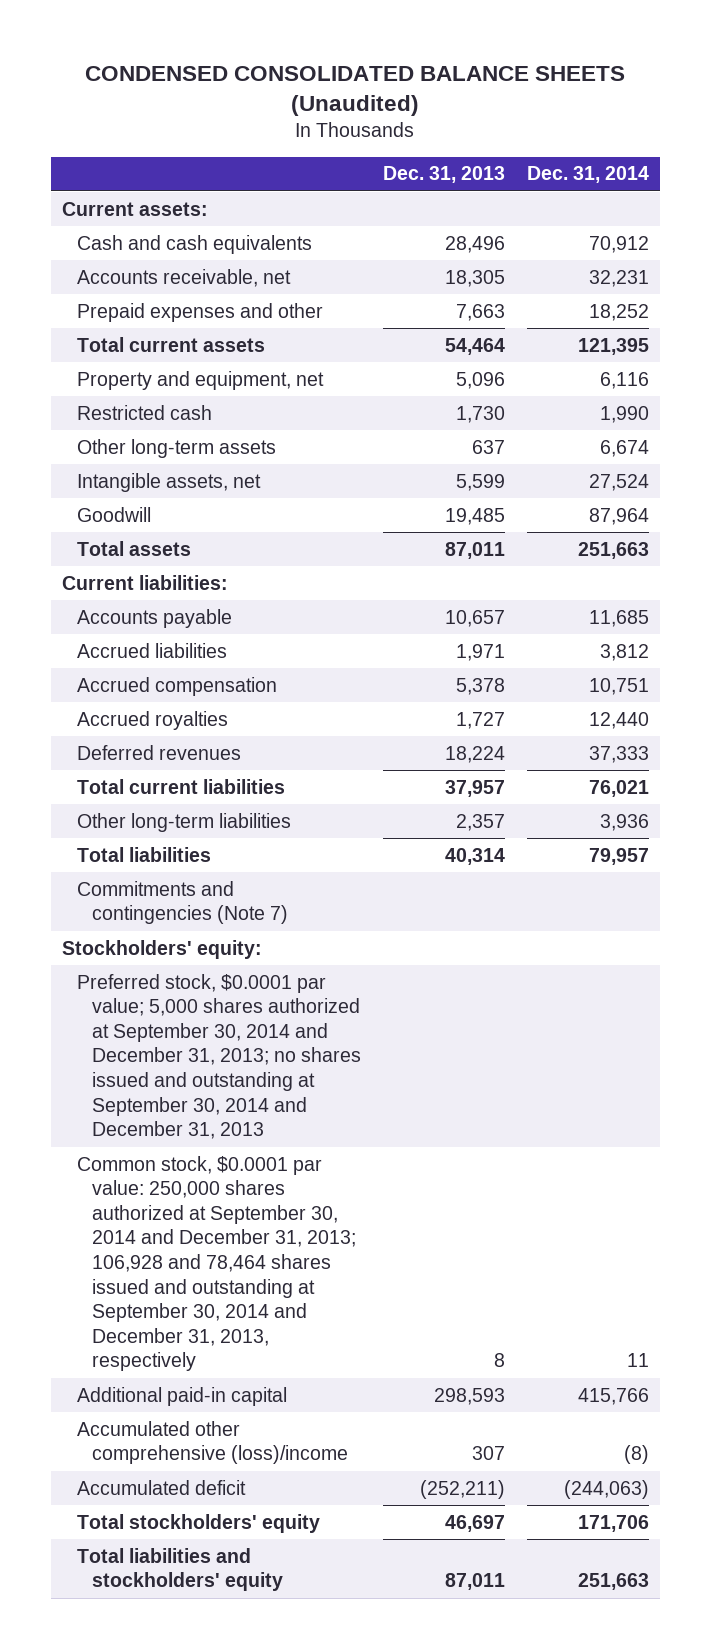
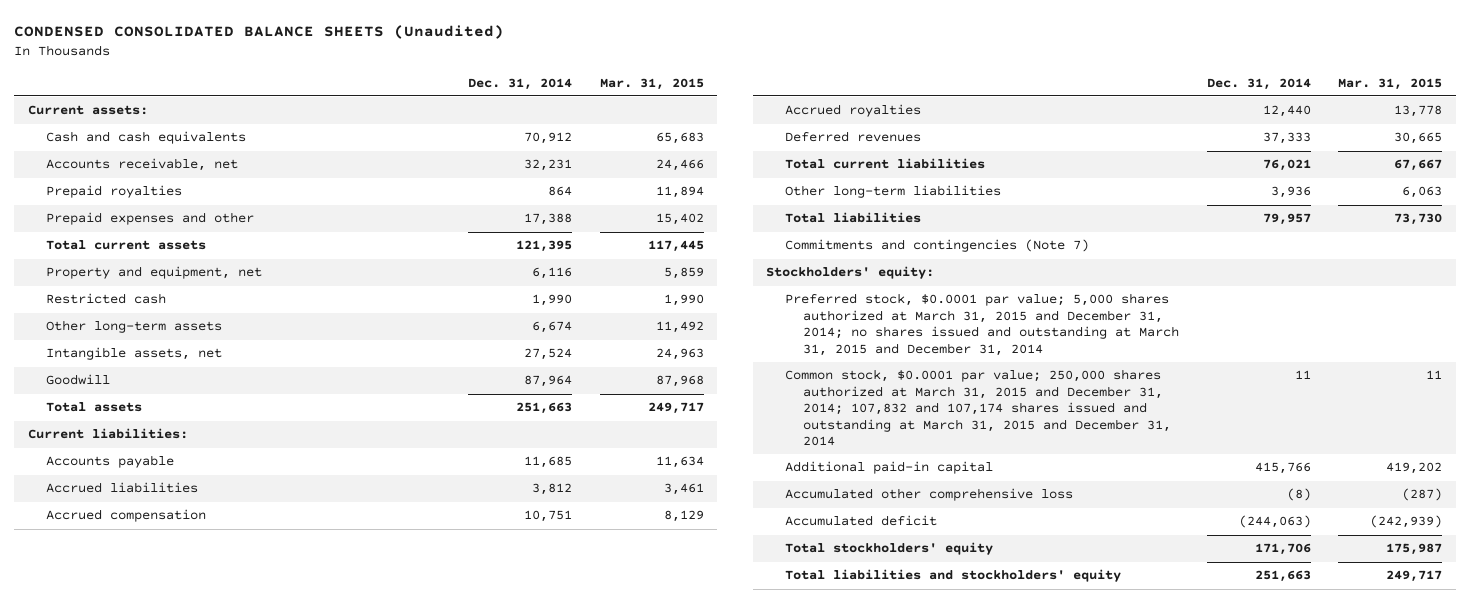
- | Dec. 31, 2013 | Dec. 31, 2014
+ | Dec. 31, 2014 | Mar. 31, 2015
- Prepaid expenses and other | 7,663 | 18,252
+ Prepaid royalties | 864 | 11,894
+ Prepaid expenses and other | 17,388 | 15,402
- Preferred stock, $0.0001 par value; 5,000 shares authorized at September 30, 2014 and December 31, 2013; no shares issued and outstanding at September 30, 2014 and December 31, 2013
- Common stock, $0.0001 par value: 250,000 shares authorized at September 30, 2014 and December 31, 2013; 106,928 and 78,464 shares issued and outstanding at September 30, 2014 and December 31, 2013, respectively | 8 | 11
+ Preferred stock, $0.0001 par value; 5,000 shares authorized at March 31, 2015 and December 31, 2014; no shares issued and outstanding at March 31, 2015 and December 31, 2014
+ Common stock, $0.0001 par value; 250,000 shares authorized at March 31, 2015 and December 31, 2014; 107,832 and 107,174 shares issued and outstanding at March 31, 2015 and December 31, 2014 | 11 | 11
- Accumulated other comprehensive (loss)/income | 307 | (8)
+ Accumulated other comprehensive loss | (8) | (287)

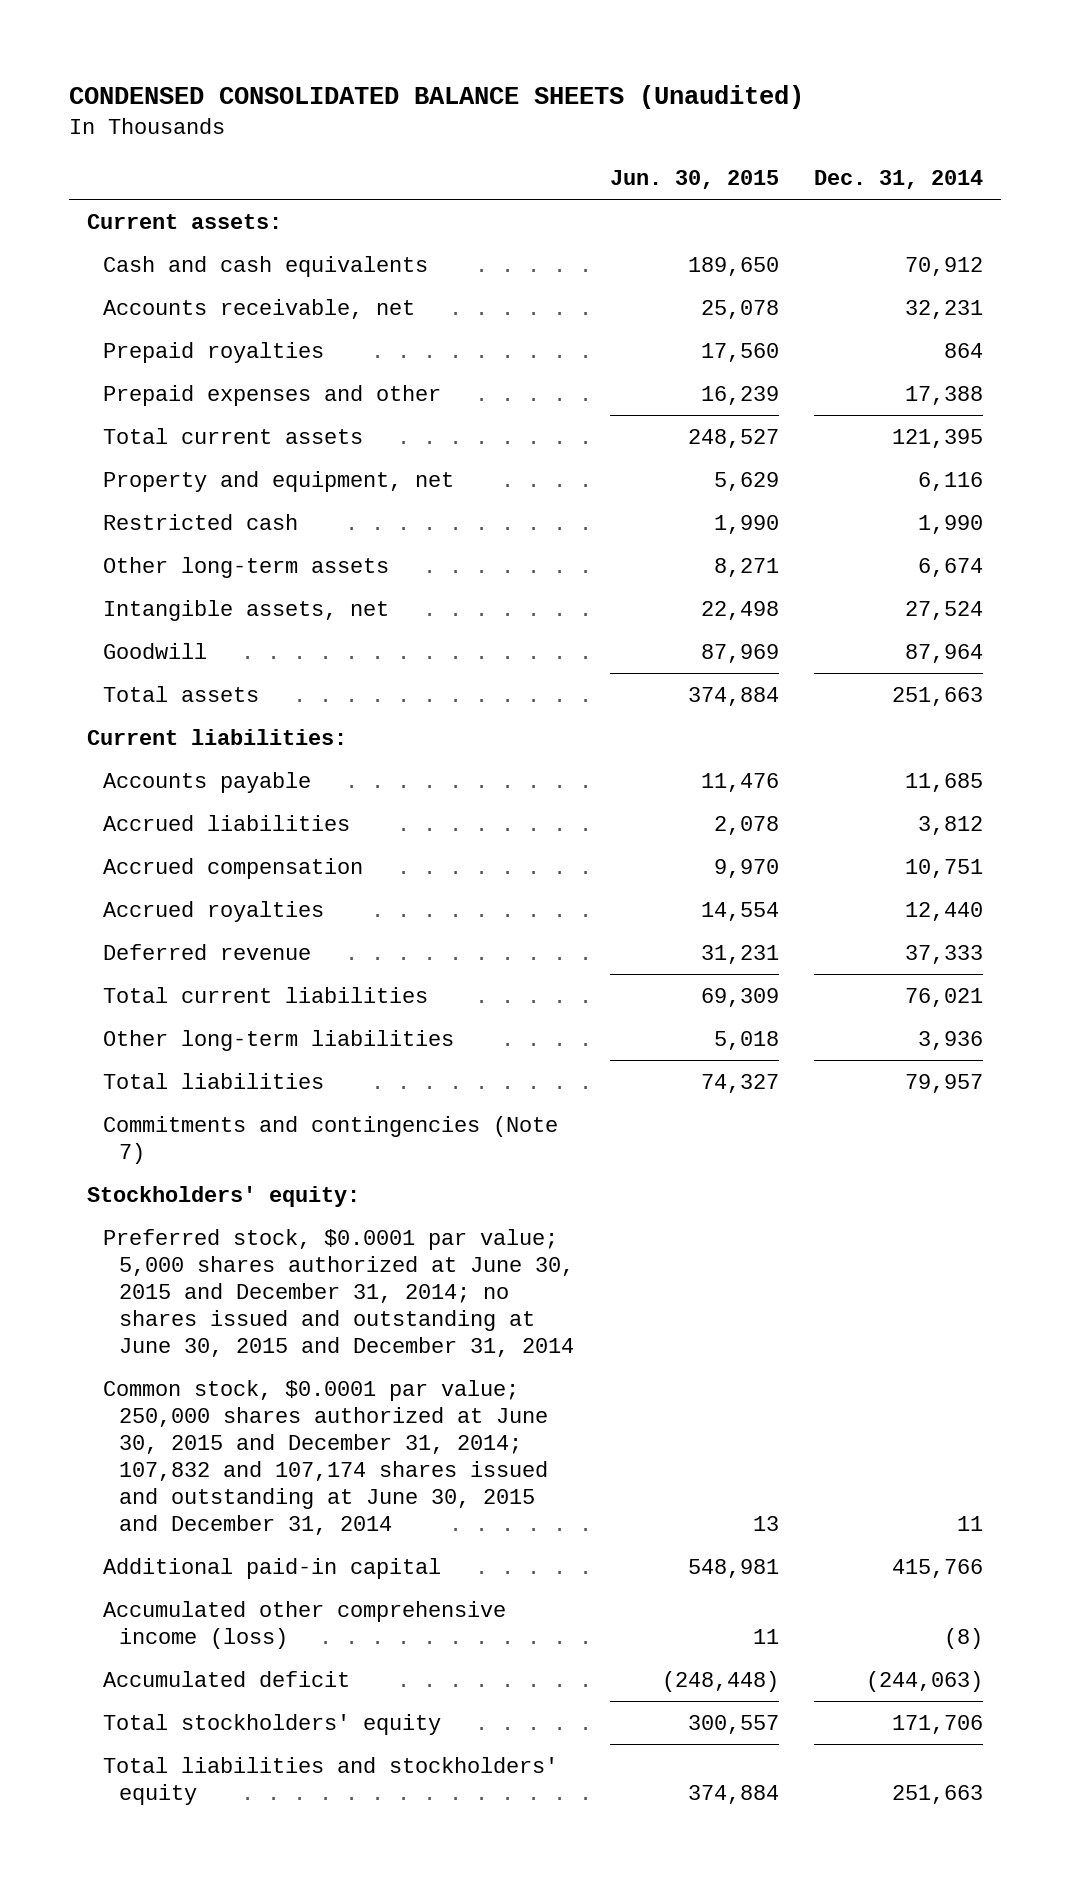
- | Dec. 31, 2014 | Mar. 31, 2015
+ | Jun. 30, 2015 | Dec. 31, 2014
- Deferred revenues | 37,333 | 30,665
+ Deferred revenue | 31,231 | 37,333
- Preferred stock, $0.0001 par value; 5,000 shares authorized at March 31, 2015 and December 31, 2014; no shares issued and outstanding at March 31, 2015 and December 31, 2014
- Common stock, $0.0001 par value; 250,000 shares authorized at March 31, 2015 and December 31, 2014; 107,832 and 107,174 shares issued and outstanding at March 31, 2015 and December 31, 2014 | 11 | 11
+ Preferred stock, $0.0001 par value; 5,000 shares authorized at June 30, 2015 and December 31, 2014; no shares issued and outstanding at June 30, 2015 and December 31, 2014
+ Common stock, $0.0001 par value; 250,000 shares authorized at June 30, 2015 and December 31, 2014; 107,832 and 107,174 shares issued and outstanding at June 30, 2015 and December 31, 2014 | 13 | 11
- Accumulated other comprehensive loss | (8) | (287)
+ Accumulated other comprehensive income (loss) | 11 | (8)

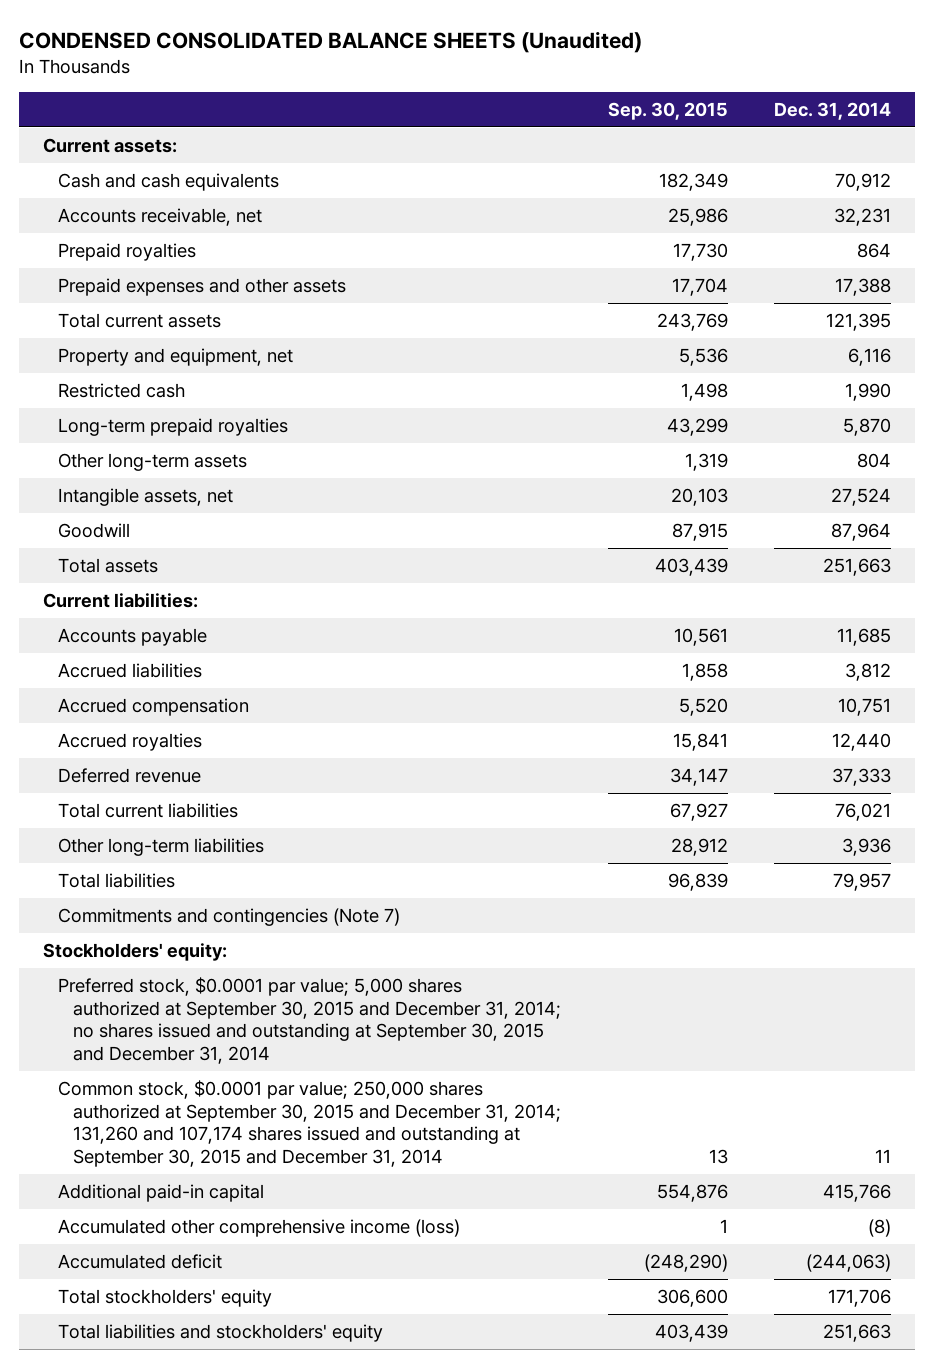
- | Jun. 30, 2015 | Dec. 31, 2014
+ | Sep. 30, 2015 | Dec. 31, 2014
- Prepaid expenses and other | 16,239 | 17,388
+ Prepaid expenses and other assets | 17,704 | 17,388
- Other long-term assets | 8,271 | 6,674
+ Long-term prepaid royalties | 43,299 | 5,870
+ Other long-term assets | 1,319 | 804
- Preferred stock, $0.0001 par value; 5,000 shares authorized at June 30, 2015 and December 31, 2014; no shares issued and outstanding at June 30, 2015 and December 31, 2014
- Common stock, $0.0001 par value; 250,000 shares authorized at June 30, 2015 and December 31, 2014; 107,832 and 107,174 shares issued and outstanding at June 30, 2015 and December 31, 2014 | 13 | 11
+ Preferred stock, $0.0001 par value; 5,000 shares authorized at September 30, 2015 and December 31, 2014; no shares issued and outstanding at September 30, 2015 and December 31, 2014
+ Common stock, $0.0001 par value; 250,000 shares authorized at September 30, 2015 and December 31, 2014; 131,260 and 107,174 shares issued and outstanding at September 30, 2015 and December 31, 2014 | 13 | 11

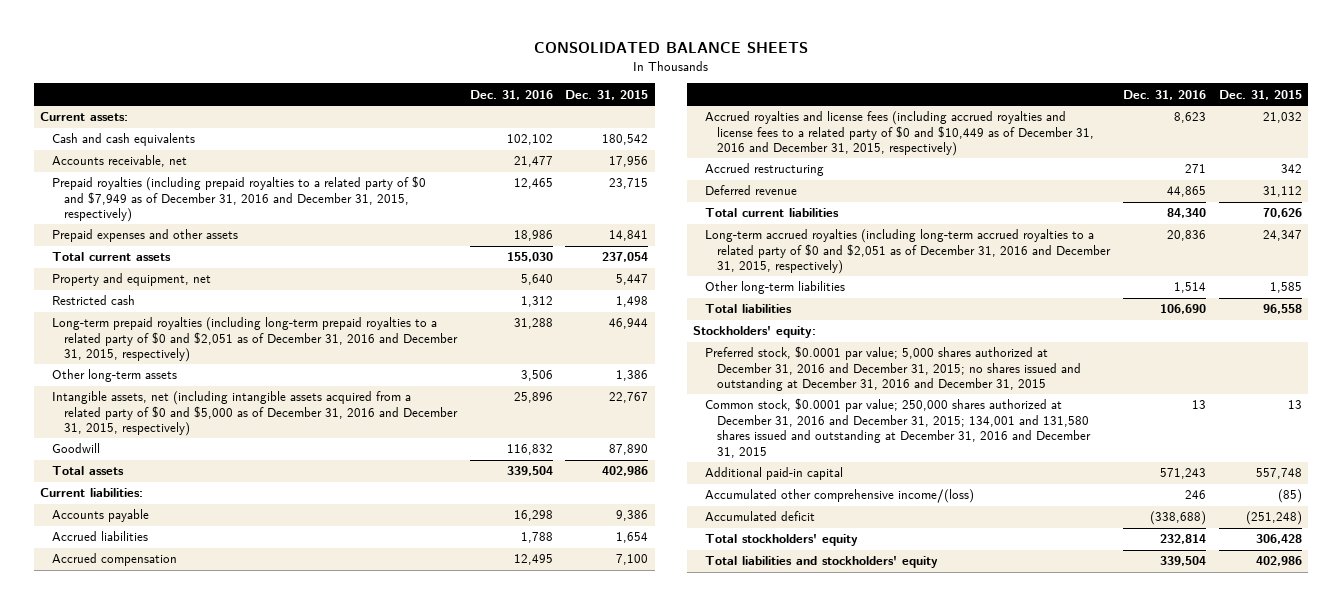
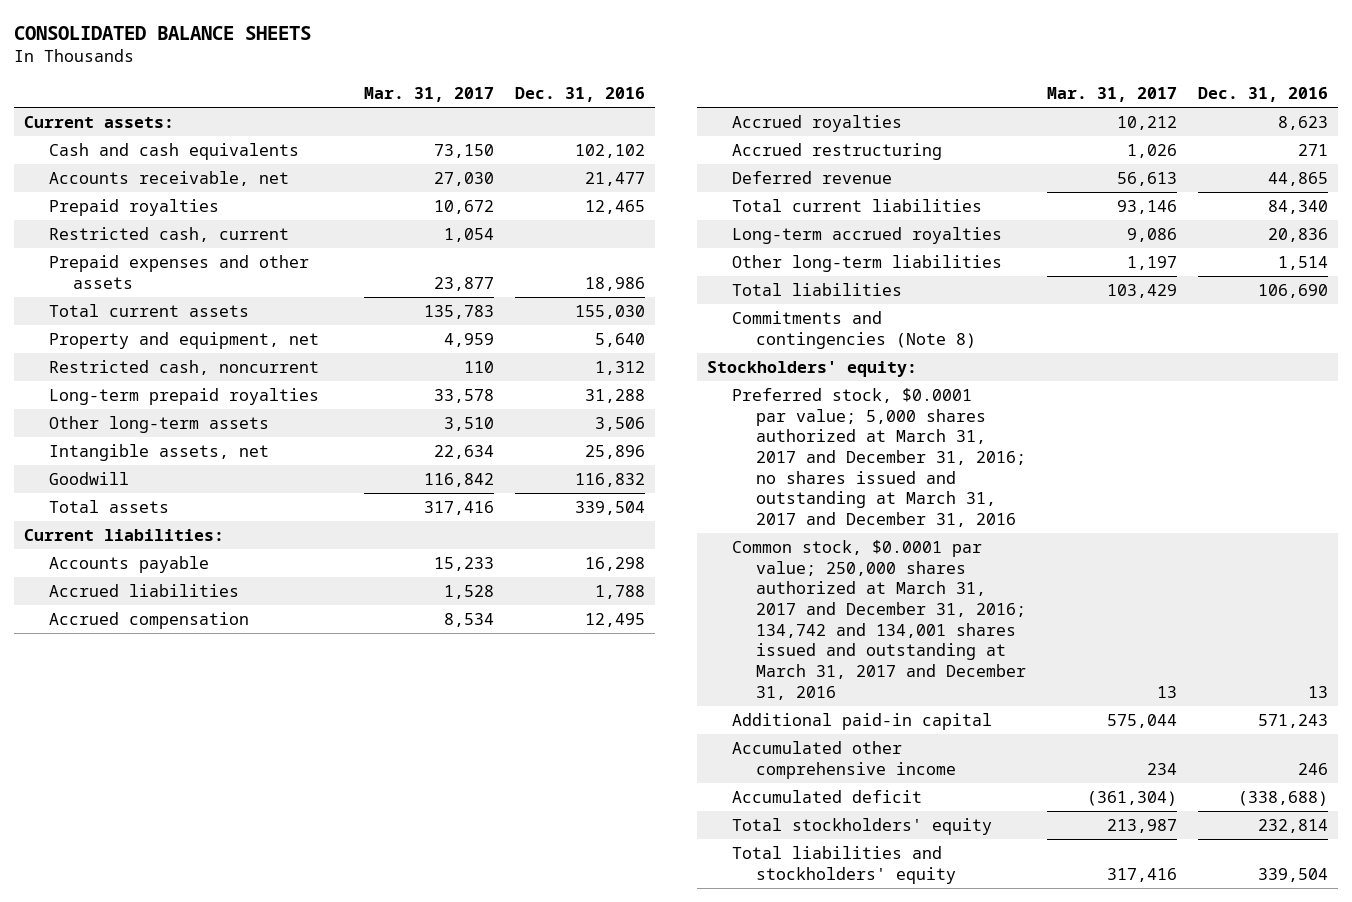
- | Dec. 31, 2016 | Dec. 31, 2015
+ | Mar. 31, 2017 | Dec. 31, 2016
- Prepaid royalties (including prepaid royalties to a related party of $0 and $7,949 as of December 31, 2016 and December 31, 2015, respectively) | 12,465 | 23,715
+ Prepaid royalties | 10,672 | 12,465
+ Restricted cash, current | 1,054 |
- Restricted cash | 1,312 | 1,498
- Long-term prepaid royalties (including long-term prepaid royalties to a related party of $0 and $2,051 as of December 31, 2016 and December 31, 2015, respectively) | 31,288 | 46,944
+ Restricted cash, noncurrent | 110 | 1,312
+ Long-term prepaid royalties | 33,578 | 31,288
- Intangible assets, net (including intangible assets acquired from a related party of $0 and $5,000 as of December 31, 2016 and December 31, 2015, respectively) | 25,896 | 22,767
+ Intangible assets, net | 22,634 | 25,896
- Accrued royalties and license fees (including accrued royalties and license fees to a related party of $0 and $10,449 as of December 31, 2016 and December 31, 2015, respectively) | 8,623 | 21,032
+ Accrued royalties | 10,212 | 8,623
- Long-term accrued royalties (including long-term accrued royalties to a related party of $0 and $2,051 as of December 31, 2016 and December 31, 2015, respectively) | 20,836 | 24,347
+ Long-term accrued royalties | 9,086 | 20,836
+ Commitments and contingencies (Note 8)
- Preferred stock, $0.0001 par value; 5,000 shares authorized at December 31, 2016 and December 31, 2015; no shares issued and outstanding at December 31, 2016 and December 31, 2015
- Common stock, $0.0001 par value; 250,000 shares authorized at December 31, 2016 and December 31, 2015; 134,001 and 131,580 shares issued and outstanding at December 31, 2016 and December 31, 2015 | 13 | 13
+ Preferred stock, $0.0001 par value; 5,000 shares authorized at March 31, 2017 and December 31, 2016; no shares issued and outstanding at March 31, 2017 and December 31, 2016
+ Common stock, $0.0001 par value; 250,000 shares authorized at March 31, 2017 and December 31, 2016; 134,742 and 134,001 shares issued and outstanding at March 31, 2017 and December 31, 2016 | 13 | 13
- Accumulated other comprehensive income/(loss) | 246 | (85)
+ Accumulated other comprehensive income | 234 | 246

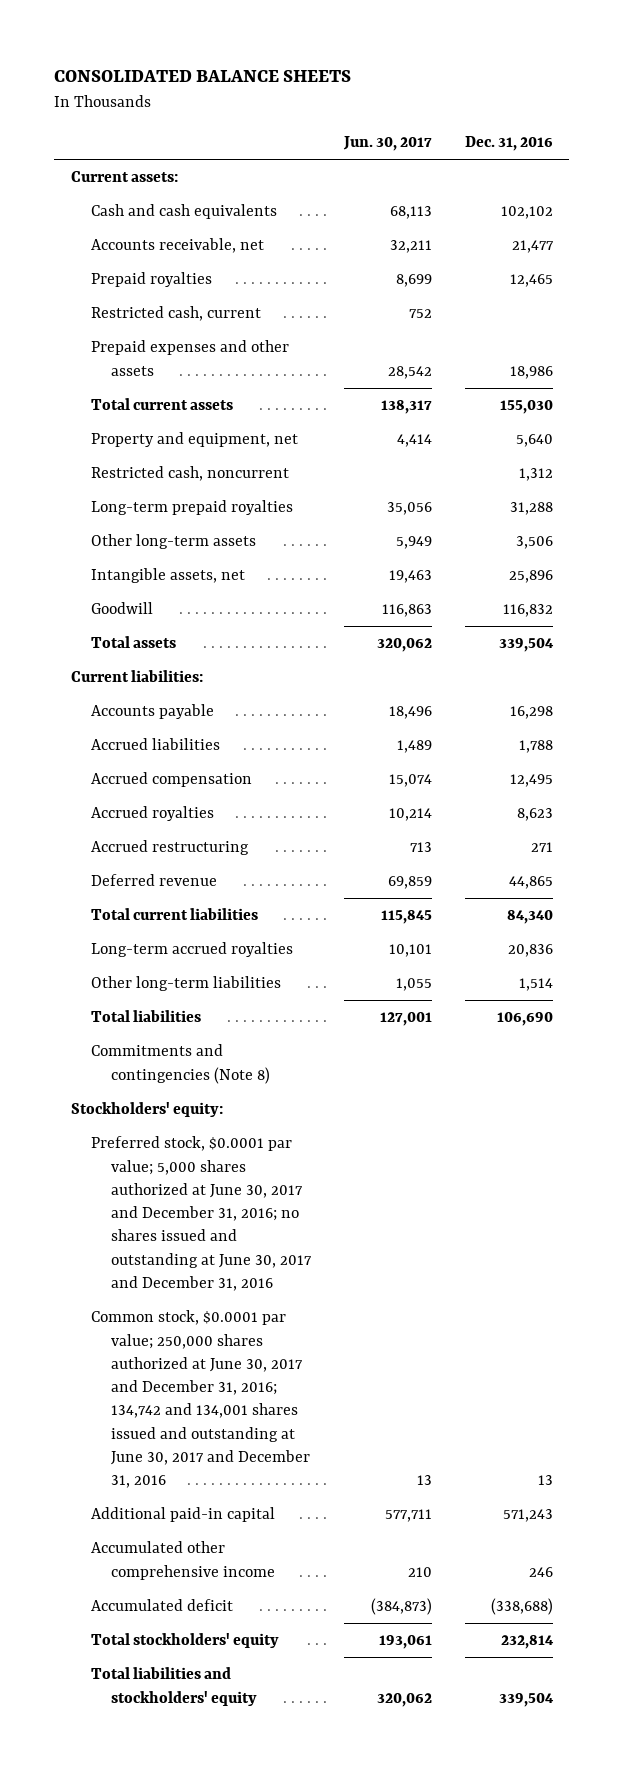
- | Mar. 31, 2017 | Dec. 31, 2016
+ | Jun. 30, 2017 | Dec. 31, 2016
- Preferred stock, $0.0001 par value; 5,000 shares authorized at March 31, 2017 and December 31, 2016; no shares issued and outstanding at March 31, 2017 and December 31, 2016
- Common stock, $0.0001 par value; 250,000 shares authorized at March 31, 2017 and December 31, 2016; 134,742 and 134,001 shares issued and outstanding at March 31, 2017 and December 31, 2016 | 13 | 13
+ Preferred stock, $0.0001 par value; 5,000 shares authorized at June 30, 2017 and December 31, 2016; no shares issued and outstanding at June 30, 2017 and December 31, 2016
+ Common stock, $0.0001 par value; 250,000 shares authorized at June 30, 2017 and December 31, 2016; 134,742 and 134,001 shares issued and outstanding at June 30, 2017 and December 31, 2016 | 13 | 13

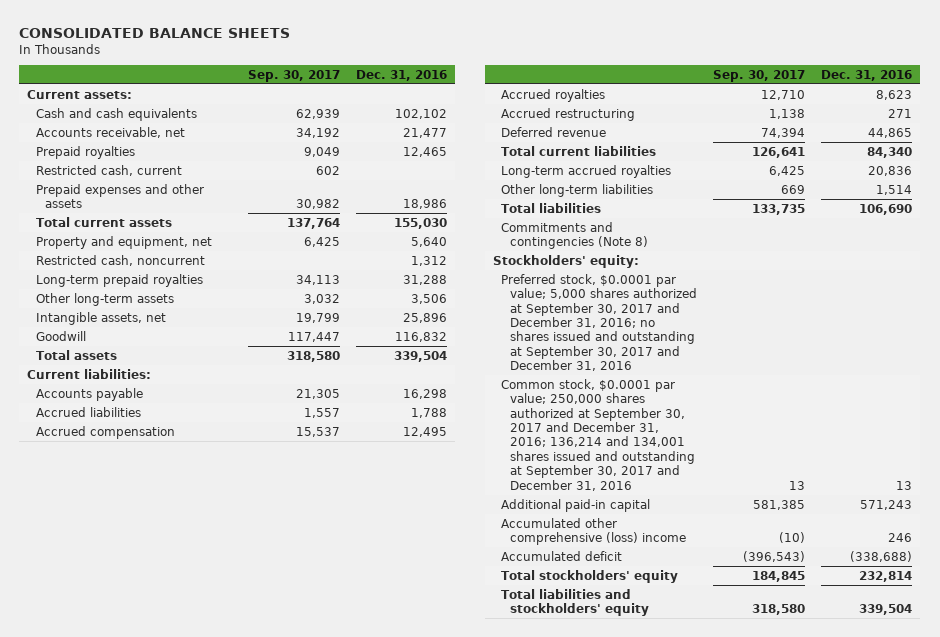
- | Jun. 30, 2017 | Dec. 31, 2016
+ | Sep. 30, 2017 | Dec. 31, 2016
- Preferred stock, $0.0001 par value; 5,000 shares authorized at June 30, 2017 and December 31, 2016; no shares issued and outstanding at June 30, 2017 and December 31, 2016
- Common stock, $0.0001 par value; 250,000 shares authorized at June 30, 2017 and December 31, 2016; 134,742 and 134,001 shares issued and outstanding at June 30, 2017 and December 31, 2016 | 13 | 13
+ Preferred stock, $0.0001 par value; 5,000 shares authorized at September 30, 2017 and December 31, 2016; no shares issued and outstanding at September 30, 2017 and December 31, 2016
+ Common stock, $0.0001 par value; 250,000 shares authorized at September 30, 2017 and December 31, 2016; 136,214 and 134,001 shares issued and outstanding at September 30, 2017 and December 31, 2016 | 13 | 13
- Accumulated other comprehensive income | 210 | 246
+ Accumulated other comprehensive (loss) income | (10) | 246

